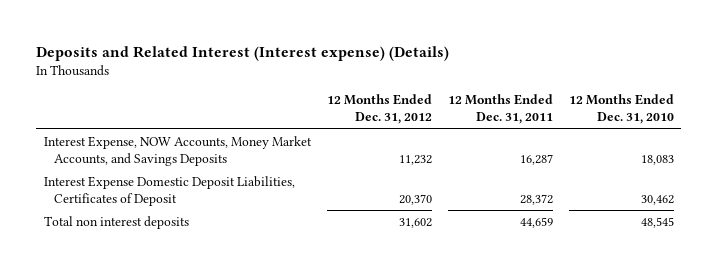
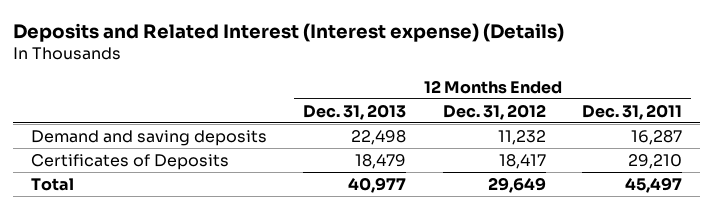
- | 12 Months Ended Dec. 31, 2012 | 12 Months Ended Dec. 31, 2011 | 12 Months Ended Dec. 31, 2010
+ | 12 Months Ended Dec. 31, 2013 | 12 Months Ended Dec. 31, 2012 | 12 Months Ended Dec. 31, 2011
- Interest Expense, NOW Accounts, Money Market Accounts, and Savings Deposits | 11,232 | 16,287 | 18,083
- Interest Expense Domestic Deposit Liabilities, Certificates of Deposit | 20,370 | 28,372 | 30,462
- Total non interest deposits | 31,602 | 44,659 | 48,545
+ Demand and saving deposits | 22,498 | 11,232 | 16,287
+ Certificates of Deposits | 18,479 | 18,417 | 29,210
+ Total | 40,977 | 29,649 | 45,497

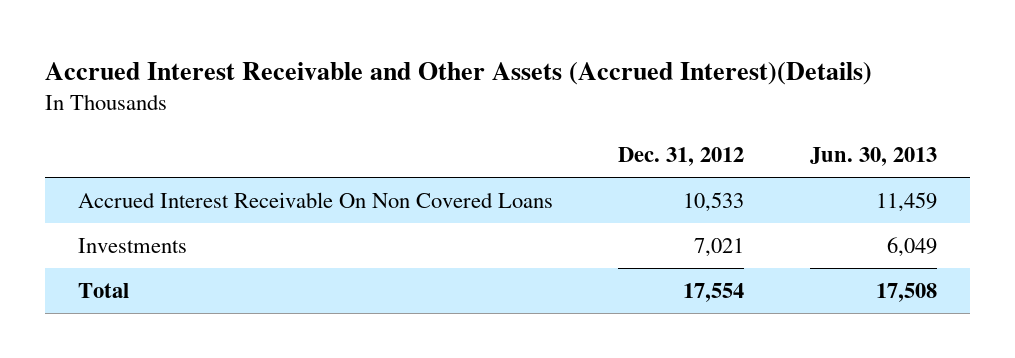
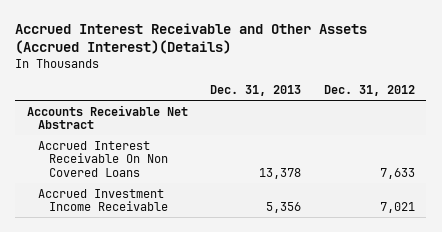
- | Dec. 31, 2012 | Jun. 30, 2013
+ | Dec. 31, 2013 | Dec. 31, 2012
- Accrued Interest Receivable On Non Covered Loans | 10,533 | 11,459
- Investments | 7,021 | 6,049
- Total | 17,554 | 17,508
+ Accounts Receivable Net Abstract
+ Accrued Interest Receivable On Non Covered Loans | 13,378 | 7,633
+ Accrued Investment Income Receivable | 5,356 | 7,021

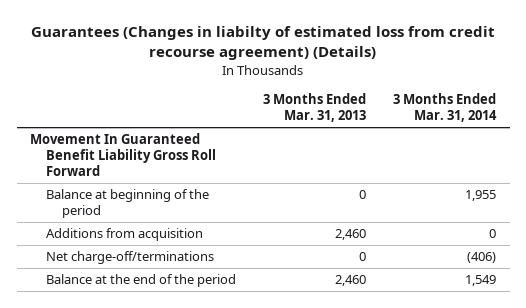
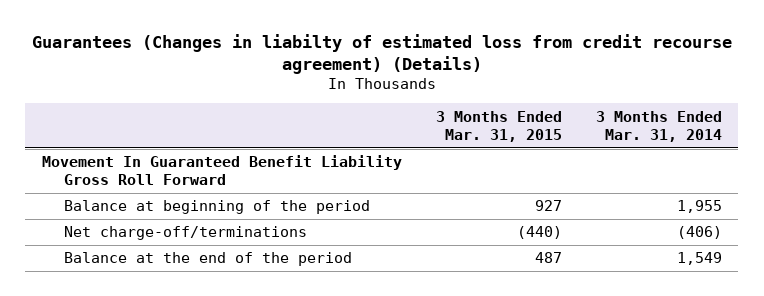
- | 3 Months Ended Mar. 31, 2013 | 3 Months Ended Mar. 31, 2014
+ | 3 Months Ended Mar. 31, 2015 | 3 Months Ended Mar. 31, 2014
- Additions from acquisition | 2,460 | 0

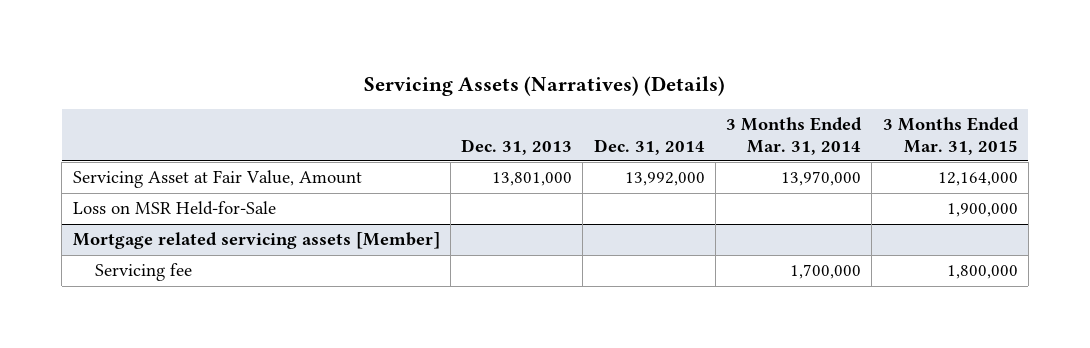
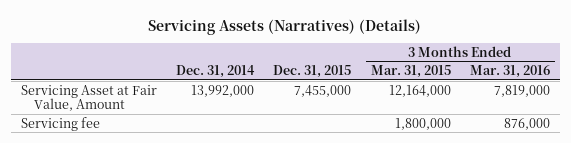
- | Dec. 31, 2013 | Dec. 31, 2014 | 3 Months Ended Mar. 31, 2014 | 3 Months Ended Mar. 31, 2015
+ | Dec. 31, 2014 | Dec. 31, 2015 | 3 Months Ended Mar. 31, 2015 | 3 Months Ended Mar. 31, 2016
- Loss on MSR Held-for-Sale | | | | 1,900,000
- Mortgage related servicing assets [Member]

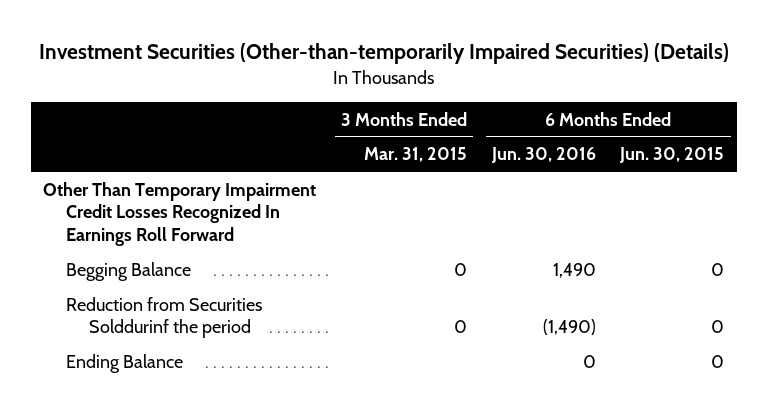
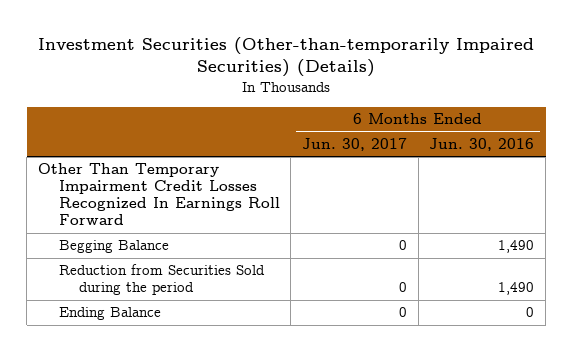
- | 3 Months Ended Mar. 31, 2015 | 6 Months Ended Jun. 30, 2016 | 6 Months Ended Jun. 30, 2015
+ | 6 Months Ended Jun. 30, 2017 | 6 Months Ended Jun. 30, 2016
- Reduction from Securities Solddurinf the period | 0 | (1,490) | 0
+ Reduction from Securities Sold during the period | 0 | 1,490

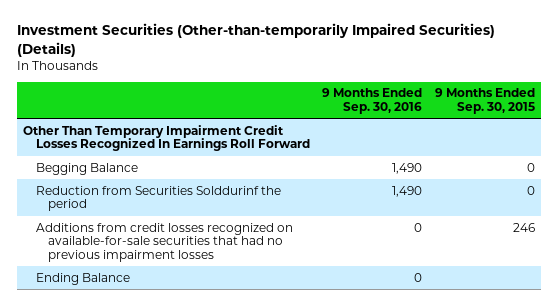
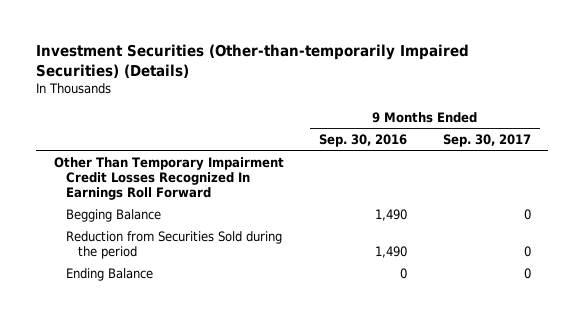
- | 9 Months Ended Sep. 30, 2016 | 9 Months Ended Sep. 30, 2015
+ | 9 Months Ended Sep. 30, 2016 | 9 Months Ended Sep. 30, 2017
- Reduction from Securities Solddurinf the period | 1,490 | 0
- Additions from credit losses recognized on available-for-sale securities that had no previous impairment losses | 0 | 246
+ Reduction from Securities Sold during the period | 1,490 | 0

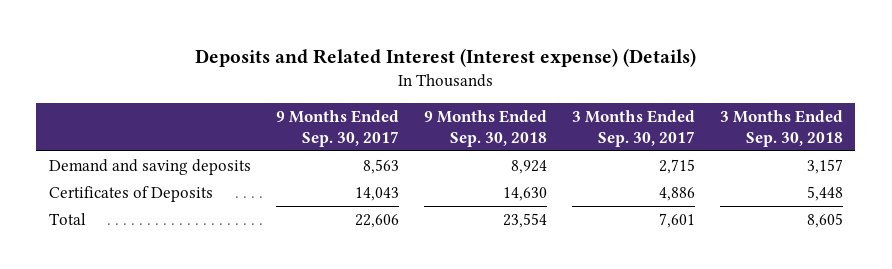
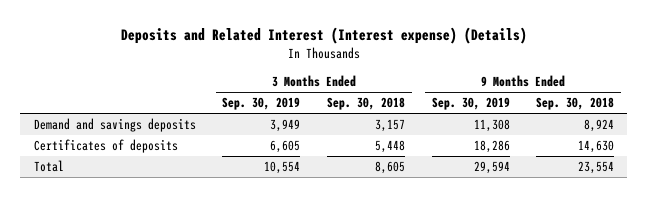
- | 9 Months Ended Sep. 30, 2017 | 9 Months Ended Sep. 30, 2018 | 3 Months Ended Sep. 30, 2017 | 3 Months Ended Sep. 30, 2018
+ | 3 Months Ended Sep. 30, 2019 | 3 Months Ended Sep. 30, 2018 | 9 Months Ended Sep. 30, 2019 | 9 Months Ended Sep. 30, 2018
- Demand and saving deposits | 8,563 | 8,924 | 2,715 | 3,157
- Certificates of Deposits | 14,043 | 14,630 | 4,886 | 5,448
+ Demand and savings deposits | 3,949 | 3,157 | 11,308 | 8,924
+ Certificates of deposits | 6,605 | 5,448 | 18,286 | 14,630

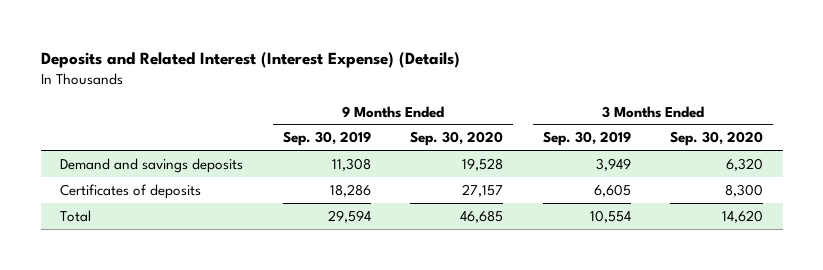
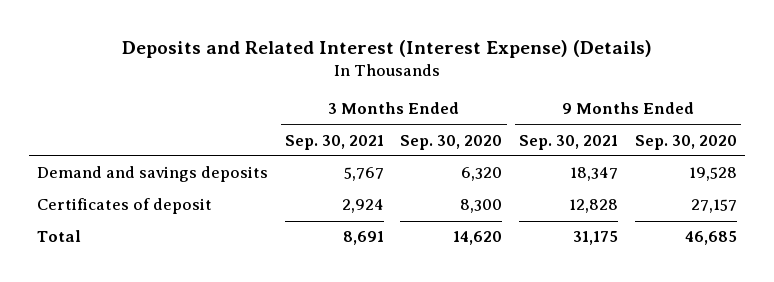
- | 9 Months Ended Sep. 30, 2019 | 9 Months Ended Sep. 30, 2020 | 3 Months Ended Sep. 30, 2019 | 3 Months Ended Sep. 30, 2020
+ | 3 Months Ended Sep. 30, 2021 | 3 Months Ended Sep. 30, 2020 | 9 Months Ended Sep. 30, 2021 | 9 Months Ended Sep. 30, 2020
- Certificates of deposits | 18,286 | 27,157 | 6,605 | 8,300
+ Certificates of deposit | 2,924 | 8,300 | 12,828 | 27,157

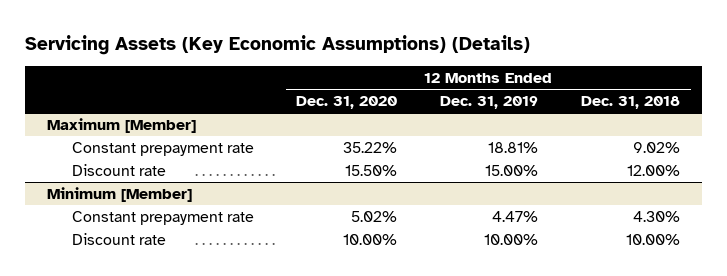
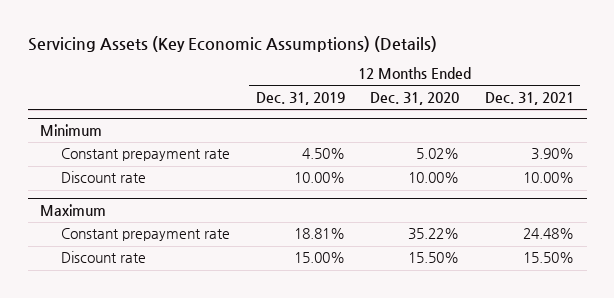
- | 12 Months Ended Dec. 31, 2020 | 12 Months Ended Dec. 31, 2019 | 12 Months Ended Dec. 31, 2018
+ | 12 Months Ended Dec. 31, 2019 | 12 Months Ended Dec. 31, 2020 | 12 Months Ended Dec. 31, 2021
- Maximum [Member]
+ Minimum
+ Constant prepayment rate | 4.50% | 5.02% | 3.90%
+ Discount rate | 10.00% | 10.00% | 10.00%
+ Maximum
- Minimum [Member]
- Constant prepayment rate | 5.02% | 4.47% | 4.30%
- Discount rate | 10.00% | 10.00% | 10.00%

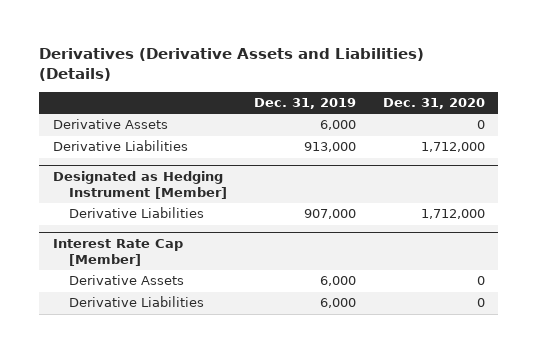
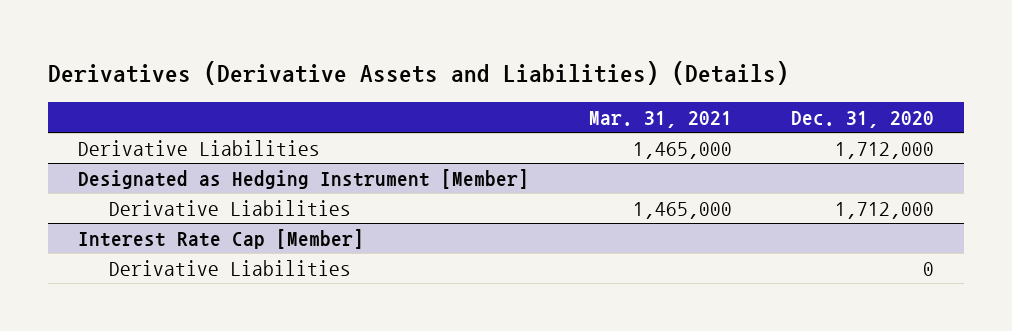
- | Dec. 31, 2019 | Dec. 31, 2020
+ | Mar. 31, 2021 | Dec. 31, 2020
- Derivative Assets | 6,000 | 0
@ Interest Rate Cap [Member]
- Derivative Assets | 6,000 | 0

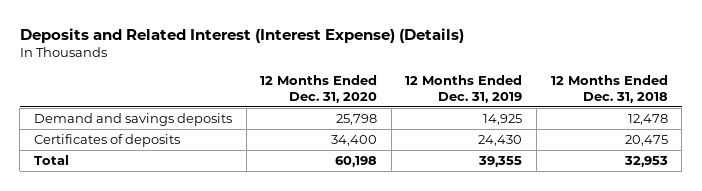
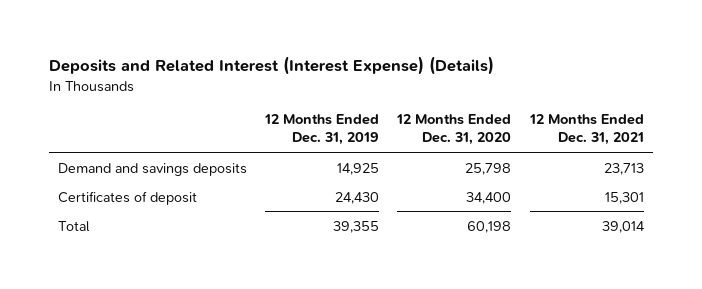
- | 12 Months Ended Dec. 31, 2020 | 12 Months Ended Dec. 31, 2019 | 12 Months Ended Dec. 31, 2018
+ | 12 Months Ended Dec. 31, 2019 | 12 Months Ended Dec. 31, 2020 | 12 Months Ended Dec. 31, 2021
- Certificates of deposits | 34,400 | 24,430 | 20,475
+ Certificates of deposit | 24,430 | 34,400 | 15,301

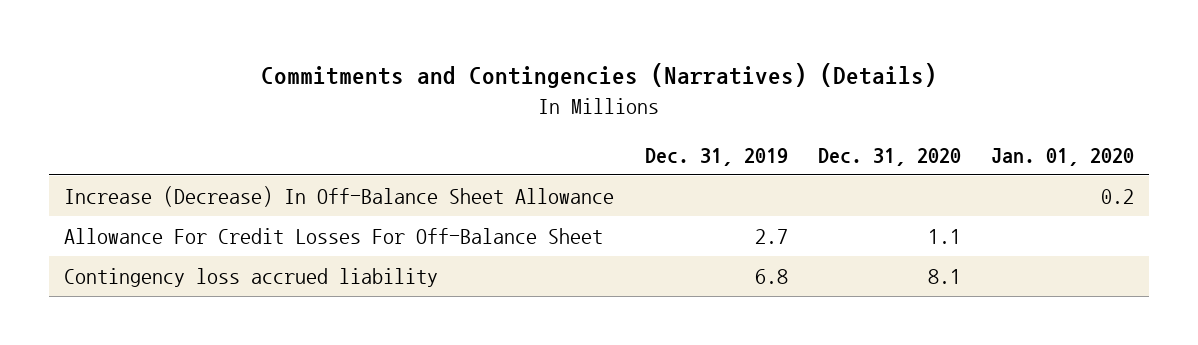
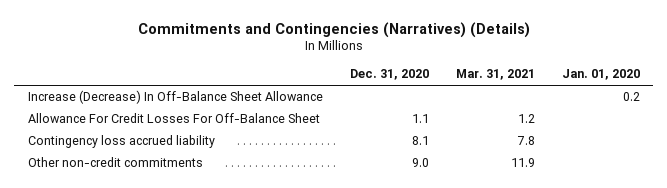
- | Dec. 31, 2019 | Dec. 31, 2020 | Jan. 01, 2020
+ | Dec. 31, 2020 | Mar. 31, 2021 | Jan. 01, 2020
+ Other non-credit commitments | 9.0 | 11.9 |

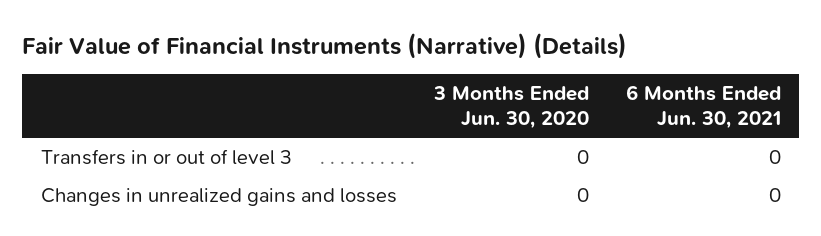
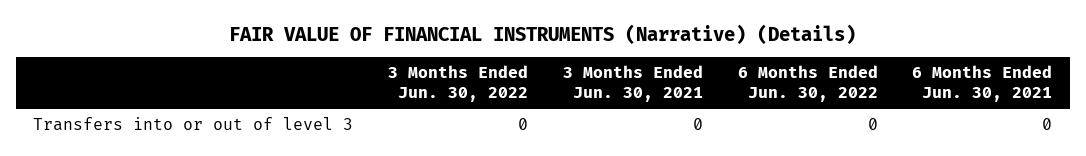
- Fair Value of Financial Instruments (Narrative) (Details)
+ FAIR VALUE OF FINANCIAL INSTRUMENTS (Narrative) (Details)
- | 3 Months Ended Jun. 30, 2020 | 6 Months Ended Jun. 30, 2021
+ | 3 Months Ended Jun. 30, 2022 | 3 Months Ended Jun. 30, 2021 | 6 Months Ended Jun. 30, 2022 | 6 Months Ended Jun. 30, 2021
- Transfers in or out of level 3 | 0 | 0
- Changes in unrealized gains and losses | 0 | 0
+ Transfers into or out of level 3 | 0 | 0 | 0 | 0

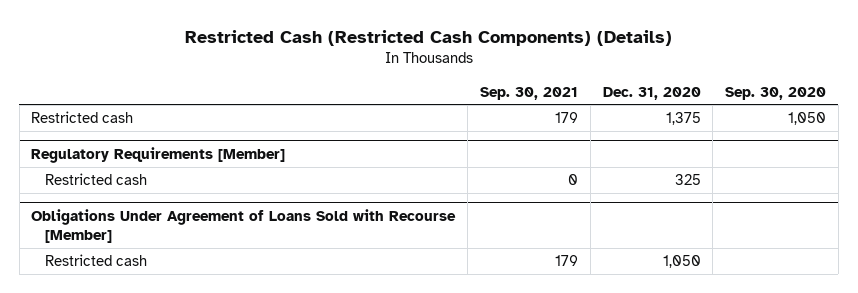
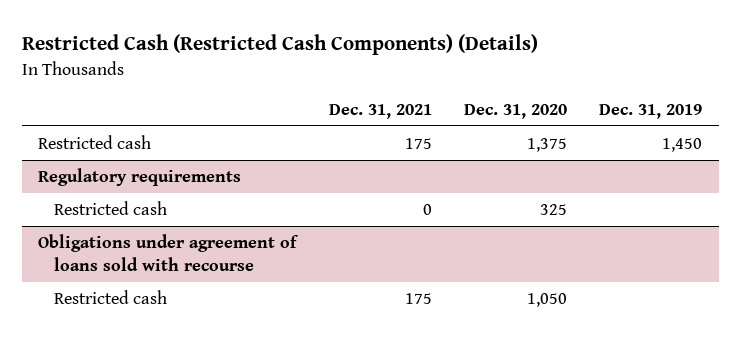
- | Sep. 30, 2021 | Dec. 31, 2020 | Sep. 30, 2020
+ | Dec. 31, 2021 | Dec. 31, 2020 | Dec. 31, 2019
- Regulatory Requirements [Member]
+ Regulatory requirements
- Obligations Under Agreement of Loans Sold with Recourse [Member]
+ Obligations under agreement of loans sold with recourse

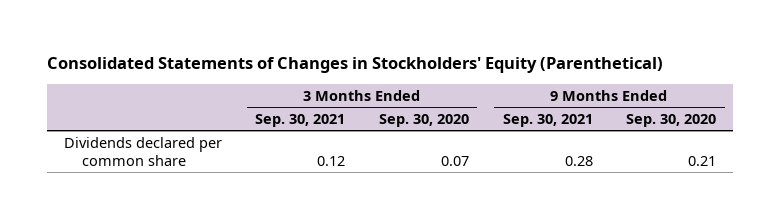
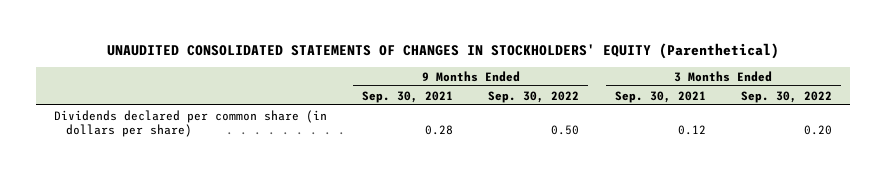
- Consolidated Statements of Changes in Stockholders' Equity (Parenthetical)
+ UNAUDITED CONSOLIDATED STATEMENTS OF CHANGES IN STOCKHOLDERS' EQUITY (Parenthetical)
- | 3 Months Ended Sep. 30, 2021 | 3 Months Ended Sep. 30, 2020 | 9 Months Ended Sep. 30, 2021 | 9 Months Ended Sep. 30, 2020
+ | 9 Months Ended Sep. 30, 2021 | 9 Months Ended Sep. 30, 2022 | 3 Months Ended Sep. 30, 2021 | 3 Months Ended Sep. 30, 2022
- Dividends declared per common share | 0.12 | 0.07 | 0.28 | 0.21
+ Dividends declared per common share (in dollars per share) | 0.28 | 0.50 | 0.12 | 0.20

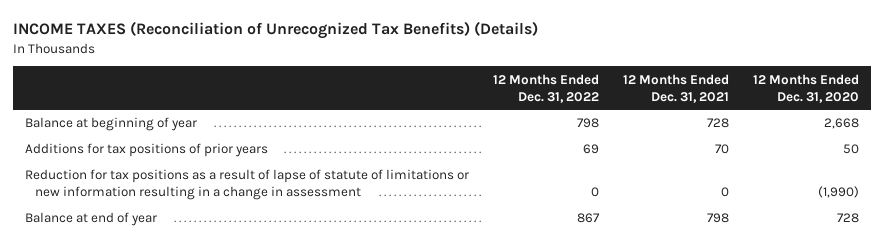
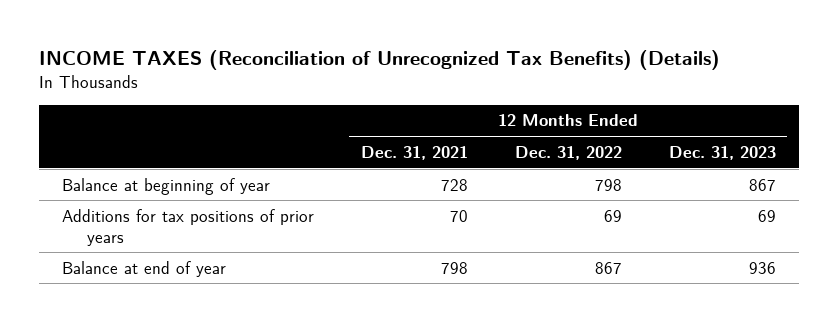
- | 12 Months Ended Dec. 31, 2022 | 12 Months Ended Dec. 31, 2021 | 12 Months Ended Dec. 31, 2020
+ | 12 Months Ended Dec. 31, 2021 | 12 Months Ended Dec. 31, 2022 | 12 Months Ended Dec. 31, 2023
- Reduction for tax positions as a result of lapse of statute of limitations or new information resulting in a change in assessment | 0 | 0 | (1,990)

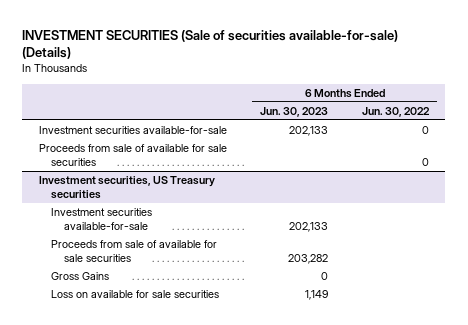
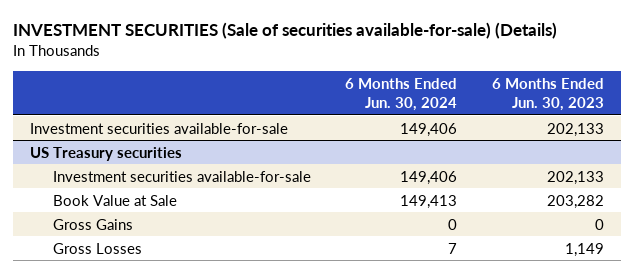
- | 6 Months Ended Jun. 30, 2023 | 6 Months Ended Jun. 30, 2022
+ | 6 Months Ended Jun. 30, 2024 | 6 Months Ended Jun. 30, 2023
- Proceeds from sale of available for sale securities | | 0
- Investment securities, US Treasury securities
+ US Treasury securities
- Proceeds from sale of available for sale securities | 203,282 |
+ Book Value at Sale | 149,413 | 203,282
- Loss on available for sale securities | 1,149 |
+ Gross Losses | 7 | 1,149

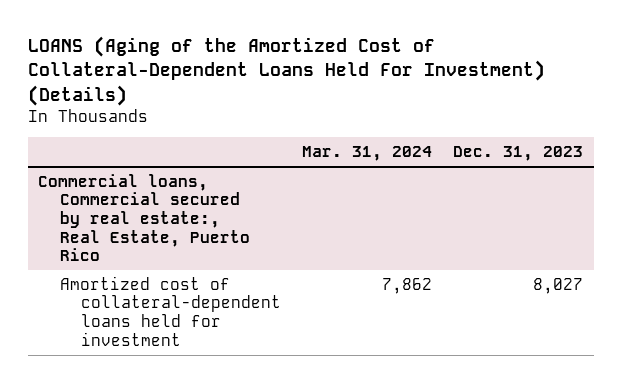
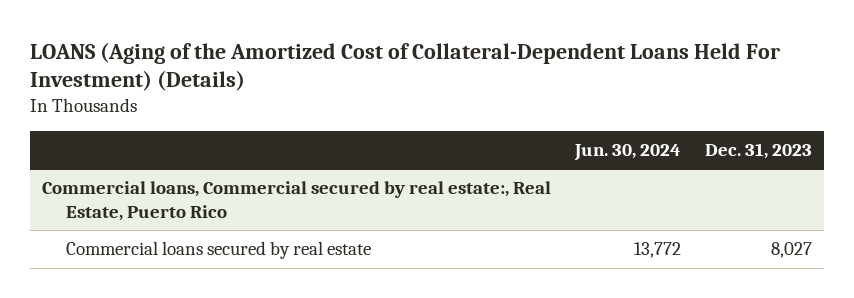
- | Mar. 31, 2024 | Dec. 31, 2023
+ | Jun. 30, 2024 | Dec. 31, 2023
@ Commercial loans, Commercial secured by real estate:, Real Estate, Puerto Rico
- Amortized cost of collateral-dependent loans held for investment | 7,862 | 8,027
+ Commercial loans secured by real estate | 13,772 | 8,027

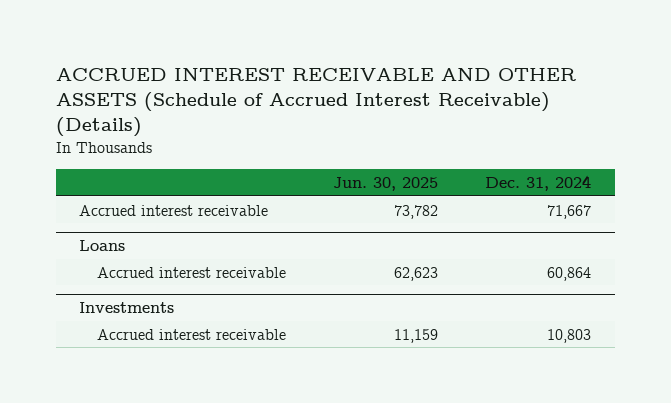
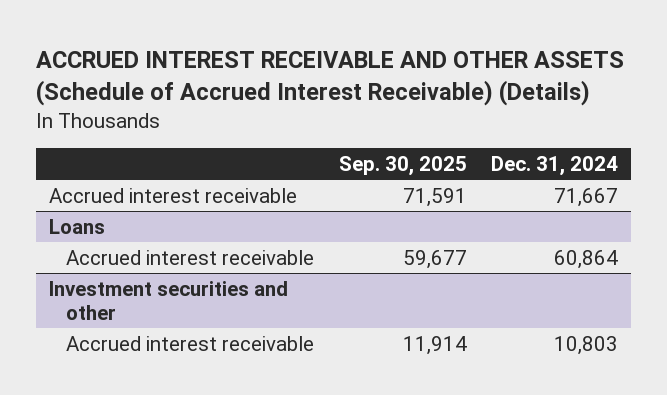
- | Jun. 30, 2025 | Dec. 31, 2024
+ | Sep. 30, 2025 | Dec. 31, 2024
- Investments
+ Investment securities and other

